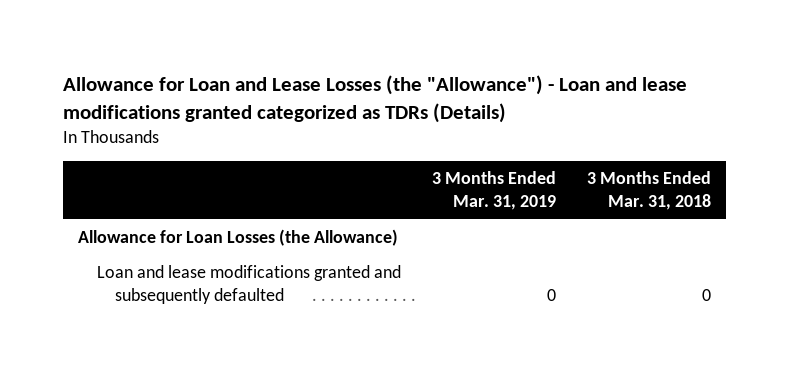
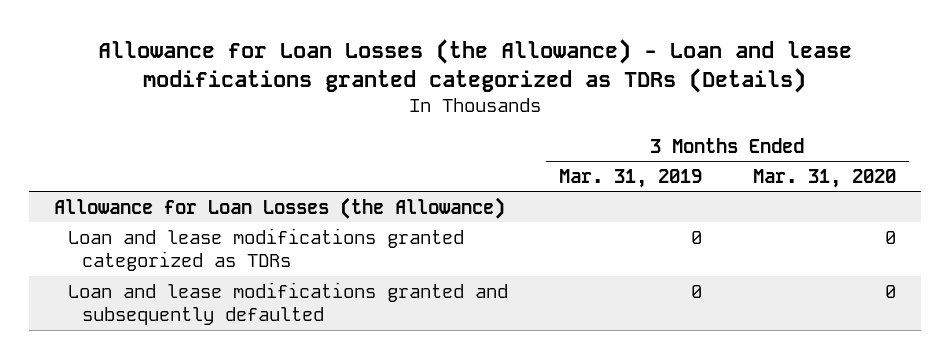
- Allowance for Loan and Lease Losses (the "Allowance") - Loan and lease modifications granted categorized as TDRs (Details)
+ Allowance for Loan Losses (the Allowance) - Loan and lease modifications granted categorized as TDRs (Details)
- | 3 Months Ended Mar. 31, 2019 | 3 Months Ended Mar. 31, 2018
+ | 3 Months Ended Mar. 31, 2019 | 3 Months Ended Mar. 31, 2020
+ Loan and lease modifications granted categorized as TDRs | 0 | 0

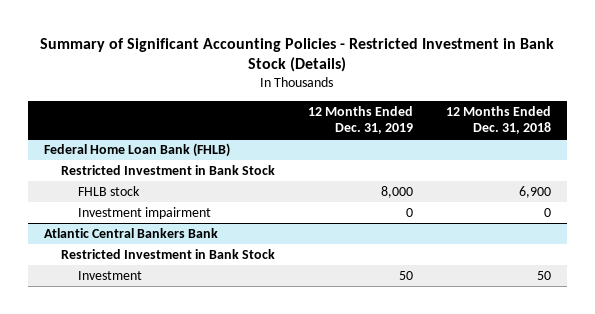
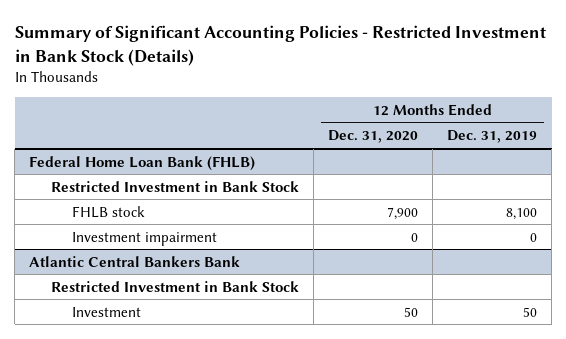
- | 12 Months Ended Dec. 31, 2019 | 12 Months Ended Dec. 31, 2018
+ | 12 Months Ended Dec. 31, 2020 | 12 Months Ended Dec. 31, 2019
@ Federal Home Loan Bank (FHLB)
- FHLB stock | 8,000 | 6,900
+ FHLB stock | 7,900 | 8,100

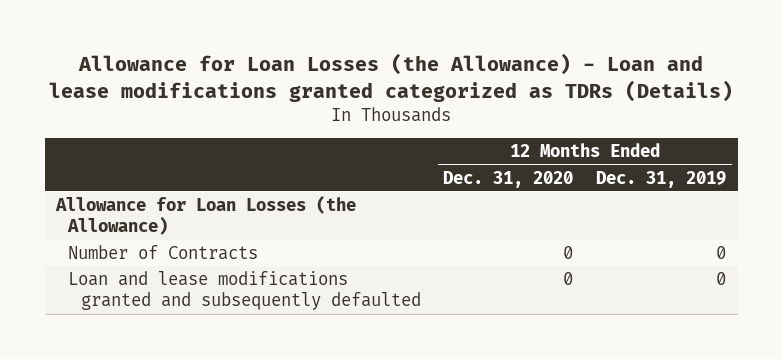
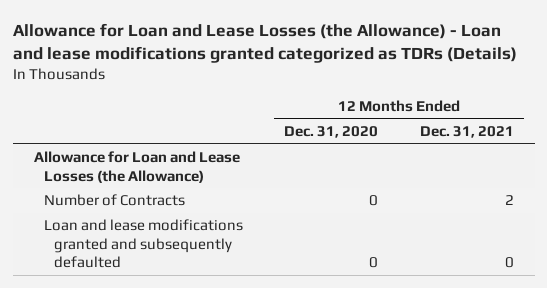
- Allowance for Loan Losses (the Allowance) - Loan and lease modifications granted categorized as TDRs (Details)
+ Allowance for Loan and Lease Losses (the Allowance) - Loan and lease modifications granted categorized as TDRs (Details)
- | 12 Months Ended Dec. 31, 2020 | 12 Months Ended Dec. 31, 2019
+ | 12 Months Ended Dec. 31, 2020 | 12 Months Ended Dec. 31, 2021
- Allowance for Loan Losses (the Allowance)
+ Allowance for Loan and Lease Losses (the Allowance)

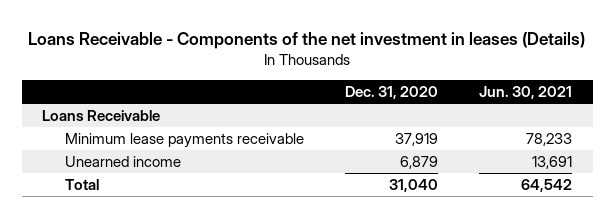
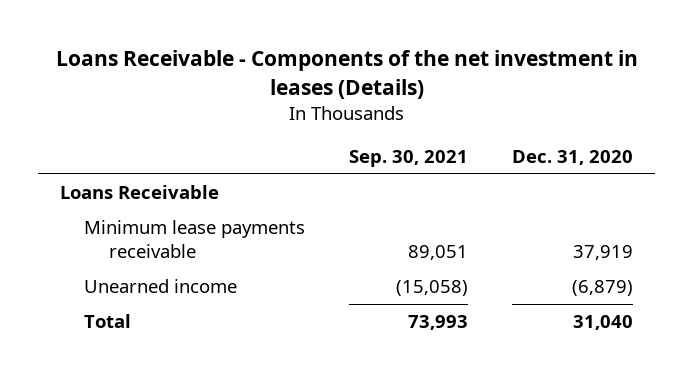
- | Dec. 31, 2020 | Jun. 30, 2021
+ | Sep. 30, 2021 | Dec. 31, 2020
- Unearned income | 6,879 | 13,691
+ Unearned income | (15,058) | (6,879)

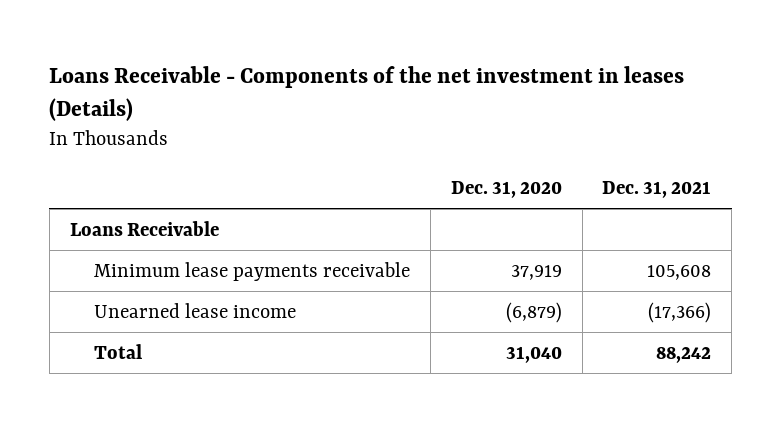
- | Sep. 30, 2021 | Dec. 31, 2020
+ | Dec. 31, 2020 | Dec. 31, 2021
- Unearned income | (15,058) | (6,879)
+ Unearned lease income | (6,879) | (17,366)

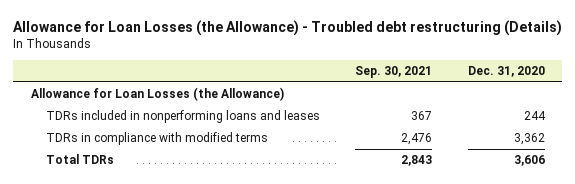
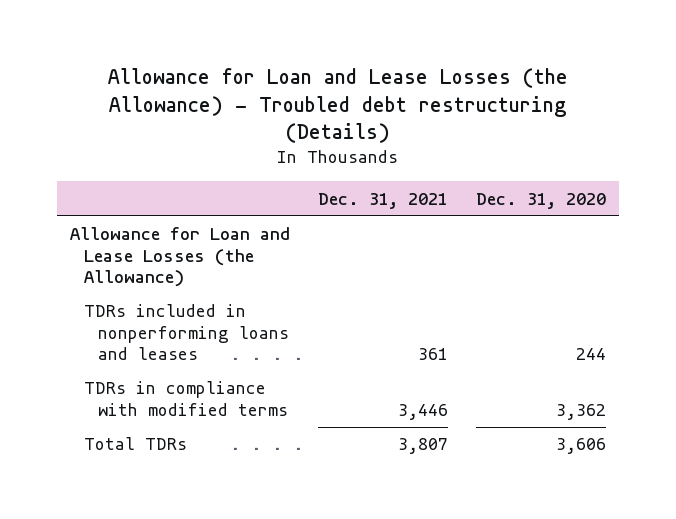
- Allowance for Loan Losses (the Allowance) - Troubled debt restructuring (Details)
+ Allowance for Loan and Lease Losses (the Allowance) - Troubled debt restructuring (Details)
- | Sep. 30, 2021 | Dec. 31, 2020
+ | Dec. 31, 2021 | Dec. 31, 2020
- Allowance for Loan Losses (the Allowance)
+ Allowance for Loan and Lease Losses (the Allowance)

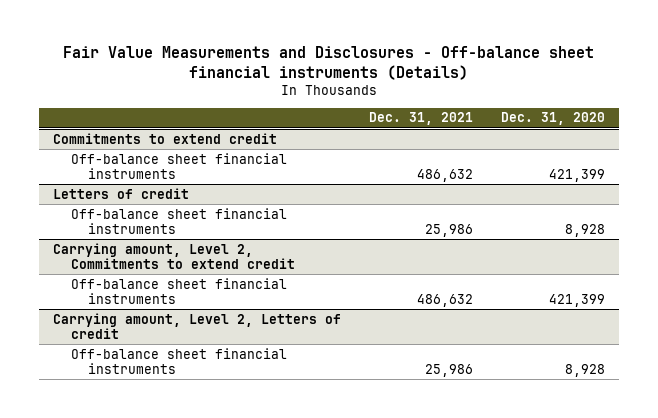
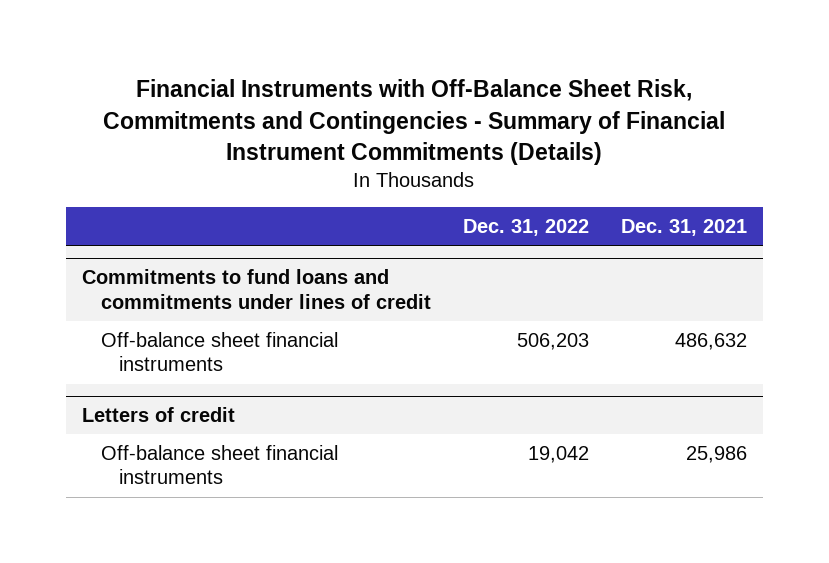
- Fair Value Measurements and Disclosures - Off-balance sheet financial instruments (Details)
+ Financial Instruments with Off-Balance Sheet Risk, Commitments and Contingencies - Summary of Financial Instrument Commitments (Details)
- | Dec. 31, 2021 | Dec. 31, 2020
+ | Dec. 31, 2022 | Dec. 31, 2021
- Commitments to extend credit
+ Commitments to fund loans and commitments under lines of credit
- Carrying amount, Level 2, Commitments to extend credit
- Off-balance sheet financial instruments | 486,632 | 421,399
- Carrying amount, Level 2, Letters of credit
- Off-balance sheet financial instruments | 25,986 | 8,928

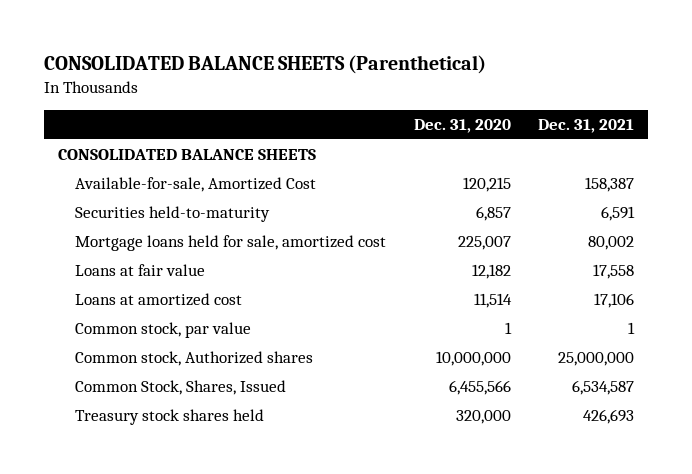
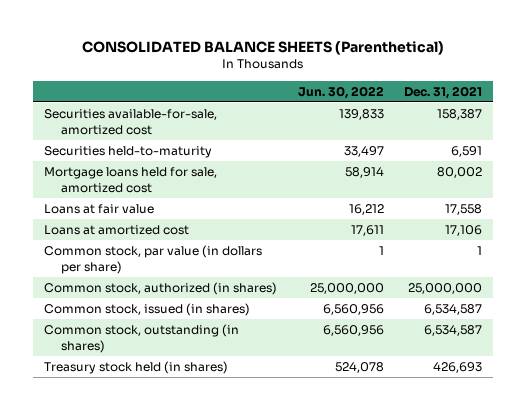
- | Dec. 31, 2020 | Dec. 31, 2021
+ | Jun. 30, 2022 | Dec. 31, 2021
- CONSOLIDATED BALANCE SHEETS
- Available-for-sale, Amortized Cost | 120,215 | 158,387
+ Securities available-for-sale, amortized cost | 139,833 | 158,387
- Common stock, par value | 1 | 1
- Common stock, Authorized shares | 10,000,000 | 25,000,000
- Common Stock, Shares, Issued | 6,455,566 | 6,534,587
- Treasury stock shares held | 320,000 | 426,693
+ Common stock, par value (in dollars per share) | 1 | 1
+ Common stock, authorized (in shares) | 25,000,000 | 25,000,000
+ Common stock, issued (in shares) | 6,560,956 | 6,534,587
+ Common stock, outstanding (in shares) | 6,560,956 | 6,534,587
+ Treasury stock held (in shares) | 524,078 | 426,693

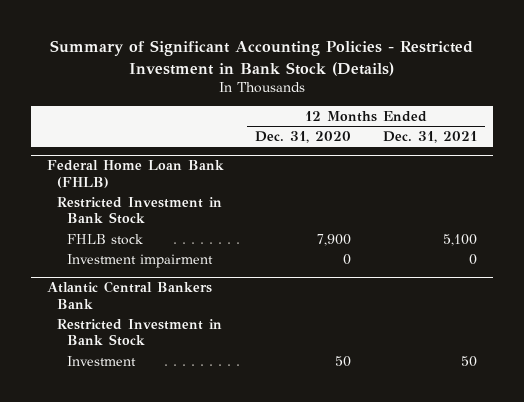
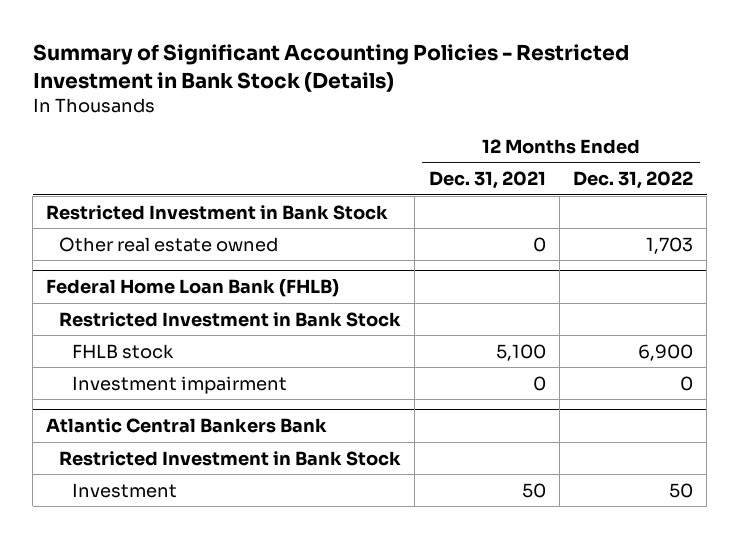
- | 12 Months Ended Dec. 31, 2020 | 12 Months Ended Dec. 31, 2021
+ | 12 Months Ended Dec. 31, 2021 | 12 Months Ended Dec. 31, 2022
+ Restricted Investment in Bank Stock
+ Other real estate owned | 0 | 1,703

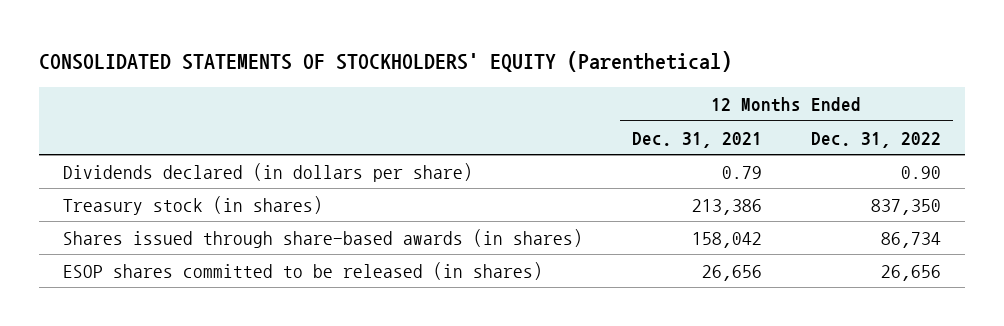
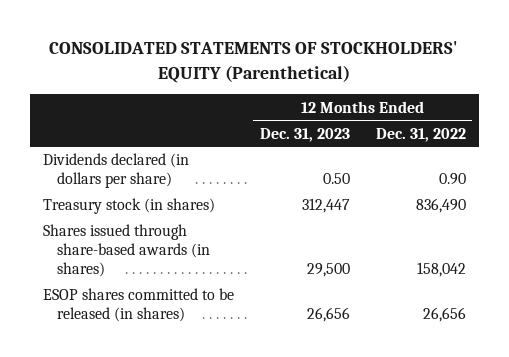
- | 12 Months Ended Dec. 31, 2021 | 12 Months Ended Dec. 31, 2022
+ | 12 Months Ended Dec. 31, 2023 | 12 Months Ended Dec. 31, 2022
- Treasury stock (in shares) | 213,386 | 837,350
- Shares issued through share-based awards (in shares) | 158,042 | 86,734
+ Treasury stock (in shares) | 312,447 | 836,490
+ Shares issued through share-based awards (in shares) | 29,500 | 158,042

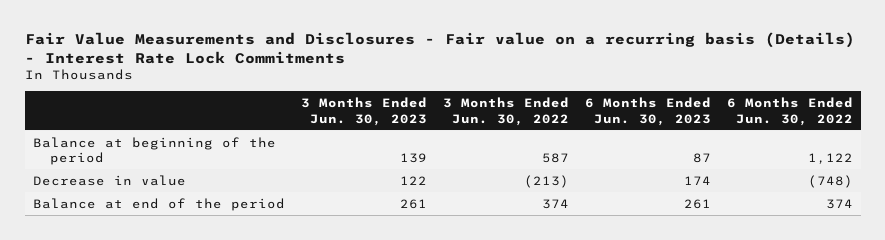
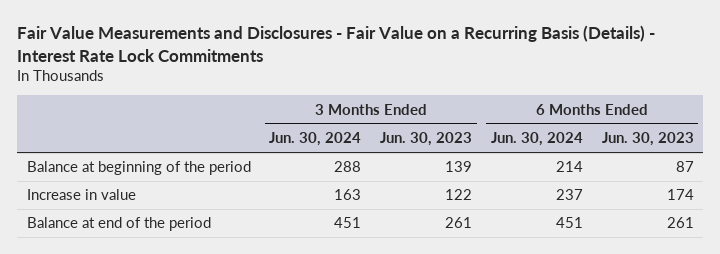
- Fair Value Measurements and Disclosures - Fair value on a recurring basis (Details) - Interest Rate Lock Commitments
+ Fair Value Measurements and Disclosures - Fair Value on a Recurring Basis (Details) - Interest Rate Lock Commitments
- | 3 Months Ended Jun. 30, 2023 | 3 Months Ended Jun. 30, 2022 | 6 Months Ended Jun. 30, 2023 | 6 Months Ended Jun. 30, 2022
+ | 3 Months Ended Jun. 30, 2024 | 3 Months Ended Jun. 30, 2023 | 6 Months Ended Jun. 30, 2024 | 6 Months Ended Jun. 30, 2023
- Decrease in value | 122 | (213) | 174 | (748)
+ Increase in value | 163 | 122 | 237 | 174

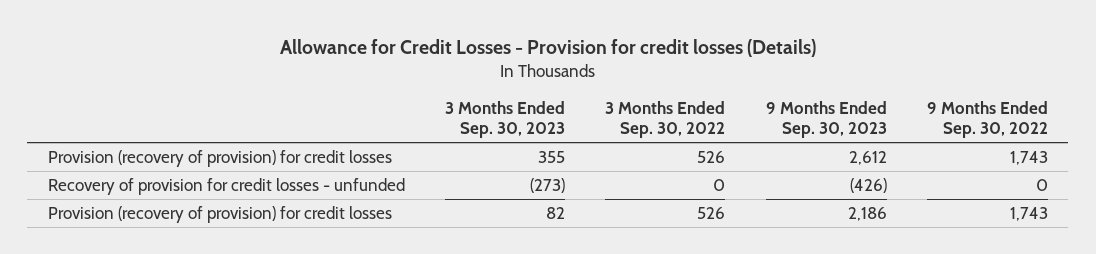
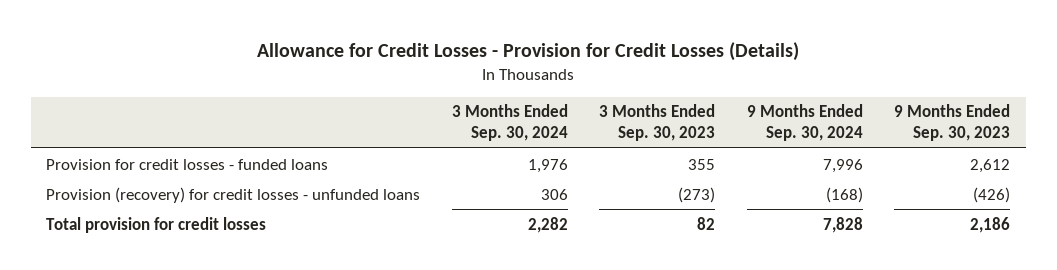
- Allowance for Credit Losses - Provision for credit losses (Details)
+ Allowance for Credit Losses - Provision for Credit Losses (Details)
- | 3 Months Ended Sep. 30, 2023 | 3 Months Ended Sep. 30, 2022 | 9 Months Ended Sep. 30, 2023 | 9 Months Ended Sep. 30, 2022
+ | 3 Months Ended Sep. 30, 2024 | 3 Months Ended Sep. 30, 2023 | 9 Months Ended Sep. 30, 2024 | 9 Months Ended Sep. 30, 2023
- Provision (recovery of provision) for credit losses | 355 | 526 | 2,612 | 1,743
- Recovery of provision for credit losses - unfunded | (273) | 0 | (426) | 0
- Provision (recovery of provision) for credit losses | 82 | 526 | 2,186 | 1,743
+ Provision for credit losses - funded loans | 1,976 | 355 | 7,996 | 2,612
+ Provision (recovery) for credit losses - unfunded loans | 306 | (273) | (168) | (426)
+ Total provision for credit losses | 2,282 | 82 | 7,828 | 2,186

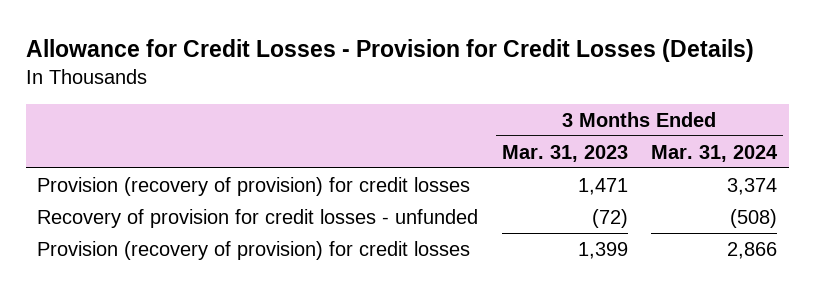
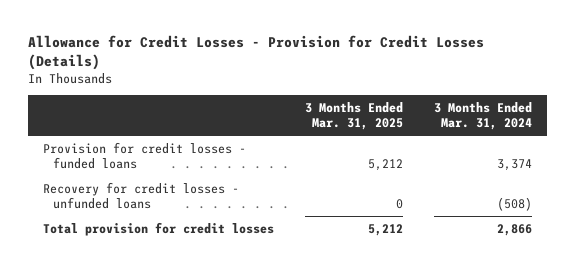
- | 3 Months Ended Mar. 31, 2023 | 3 Months Ended Mar. 31, 2024
+ | 3 Months Ended Mar. 31, 2025 | 3 Months Ended Mar. 31, 2024
- Provision (recovery of provision) for credit losses | 1,471 | 3,374
- Recovery of provision for credit losses - unfunded | (72) | (508)
- Provision (recovery of provision) for credit losses | 1,399 | 2,866
+ Provision for credit losses - funded loans | 5,212 | 3,374
+ Recovery for credit losses - unfunded loans | 0 | (508)
+ Total provision for credit losses | 5,212 | 2,866

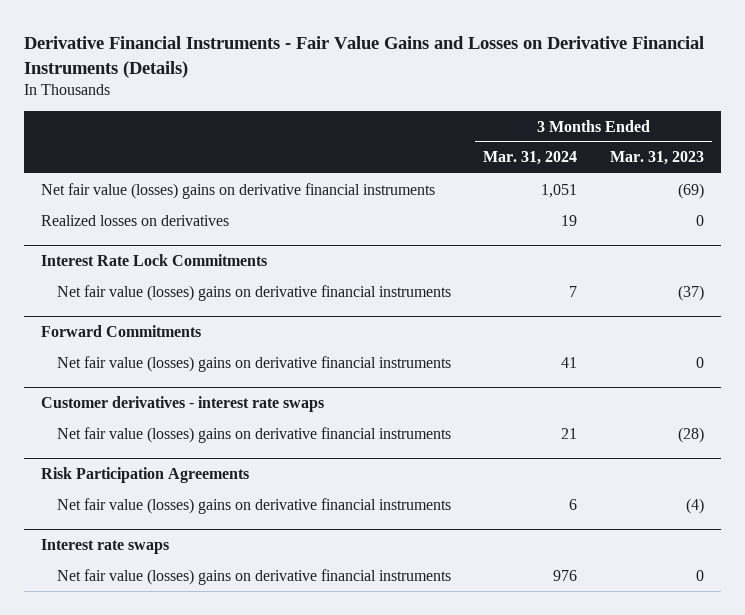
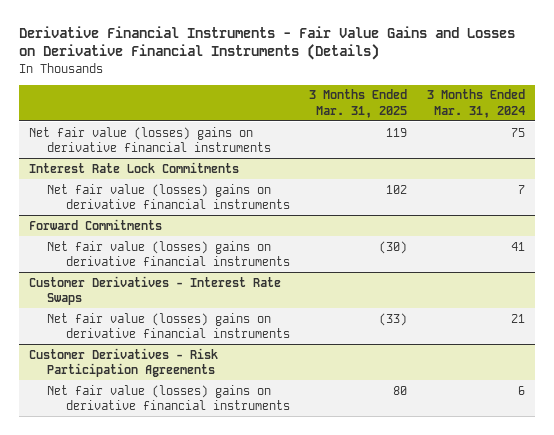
- | 3 Months Ended Mar. 31, 2024 | 3 Months Ended Mar. 31, 2023
+ | 3 Months Ended Mar. 31, 2025 | 3 Months Ended Mar. 31, 2024
- Net fair value (losses) gains on derivative financial instruments | 1,051 | (69)
- Realized losses on derivatives | 19 | 0
+ Net fair value (losses) gains on derivative financial instruments | 119 | 75
- Customer derivatives - interest rate swaps
+ Customer Derivatives - Interest Rate Swaps
- Risk Participation Agreements
+ Customer Derivatives - Risk Participation Agreements
- Interest rate swaps
- Net fair value (losses) gains on derivative financial instruments | 976 | 0

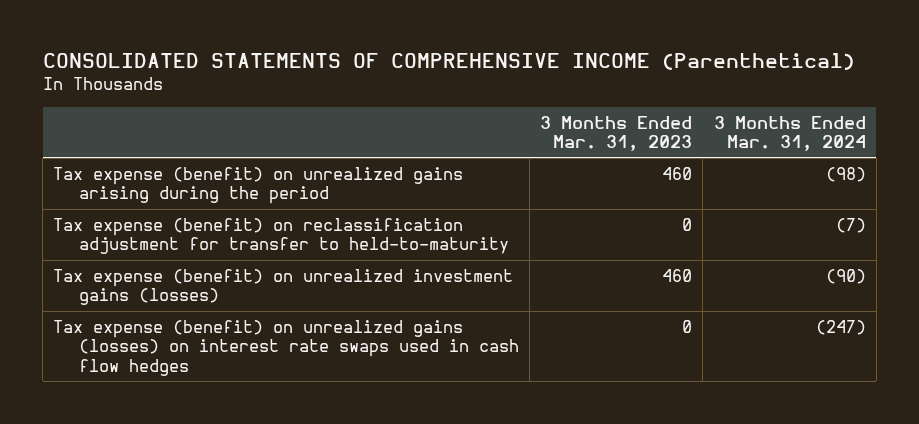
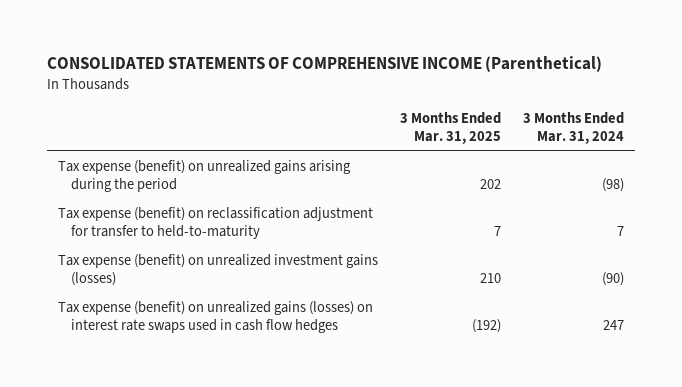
- | 3 Months Ended Mar. 31, 2023 | 3 Months Ended Mar. 31, 2024
+ | 3 Months Ended Mar. 31, 2025 | 3 Months Ended Mar. 31, 2024
- Tax expense (benefit) on reclassification adjustment for transfer to held-to-maturity | 0 | (7)
+ Tax expense (benefit) on reclassification adjustment for transfer to held-to-maturity | 7 | 7
- Tax expense (benefit) on unrealized gains (losses) on interest rate swaps used in cash flow hedges | 0 | (247)
+ Tax expense (benefit) on unrealized gains (losses) on interest rate swaps used in cash flow hedges | (192) | 247

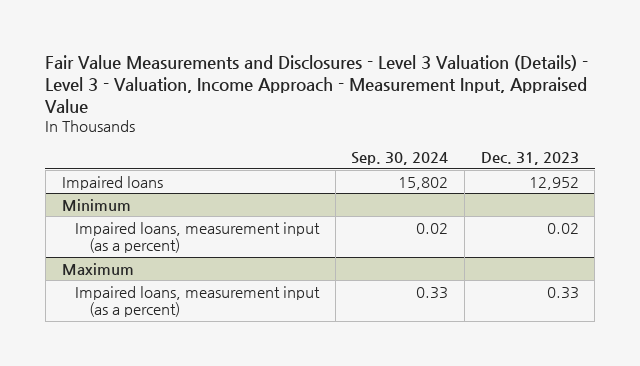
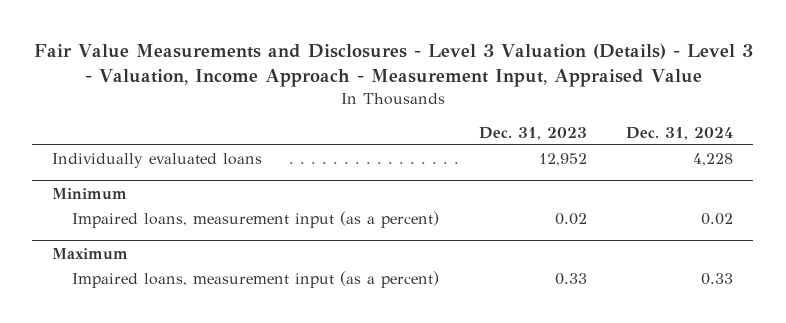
- | Sep. 30, 2024 | Dec. 31, 2023
+ | Dec. 31, 2023 | Dec. 31, 2024
- Impaired loans | 15,802 | 12,952
+ Individually evaluated loans | 12,952 | 4,228

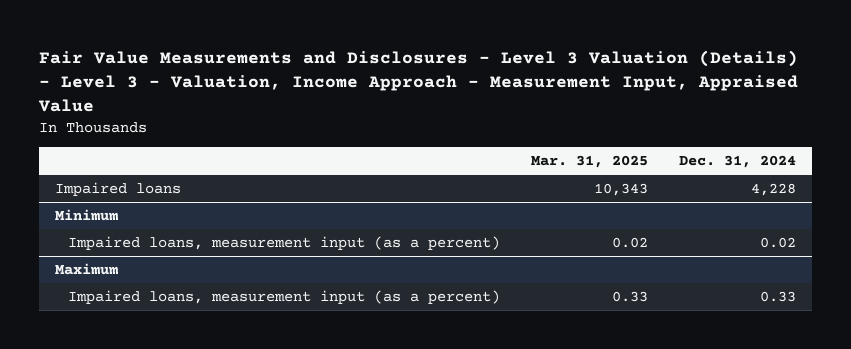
- | Dec. 31, 2023 | Dec. 31, 2024
+ | Mar. 31, 2025 | Dec. 31, 2024
- Individually evaluated loans | 12,952 | 4,228
+ Impaired loans | 10,343 | 4,228

